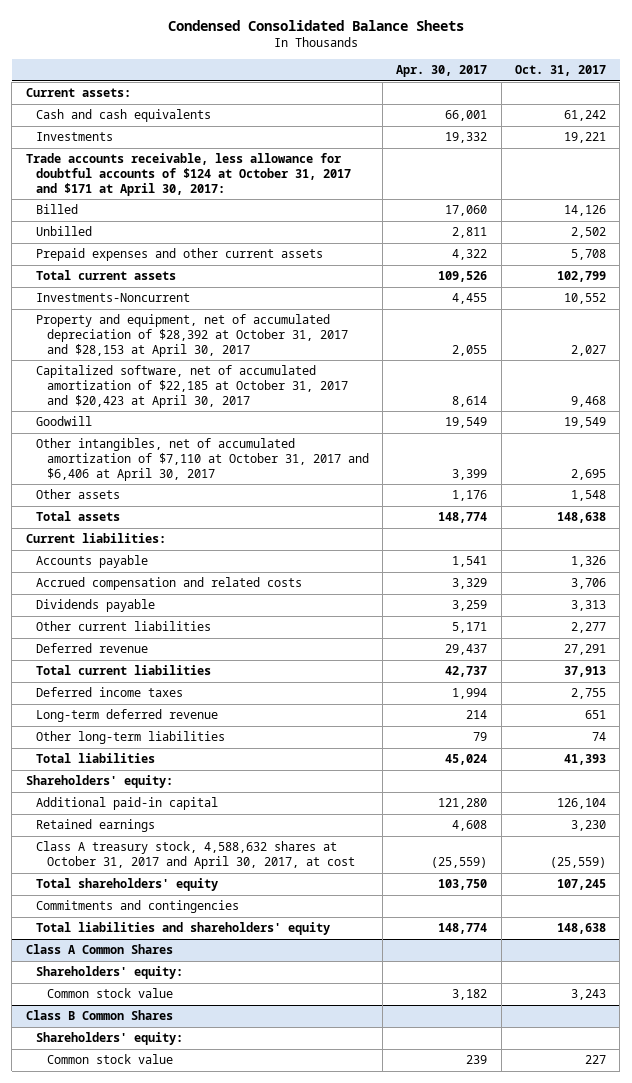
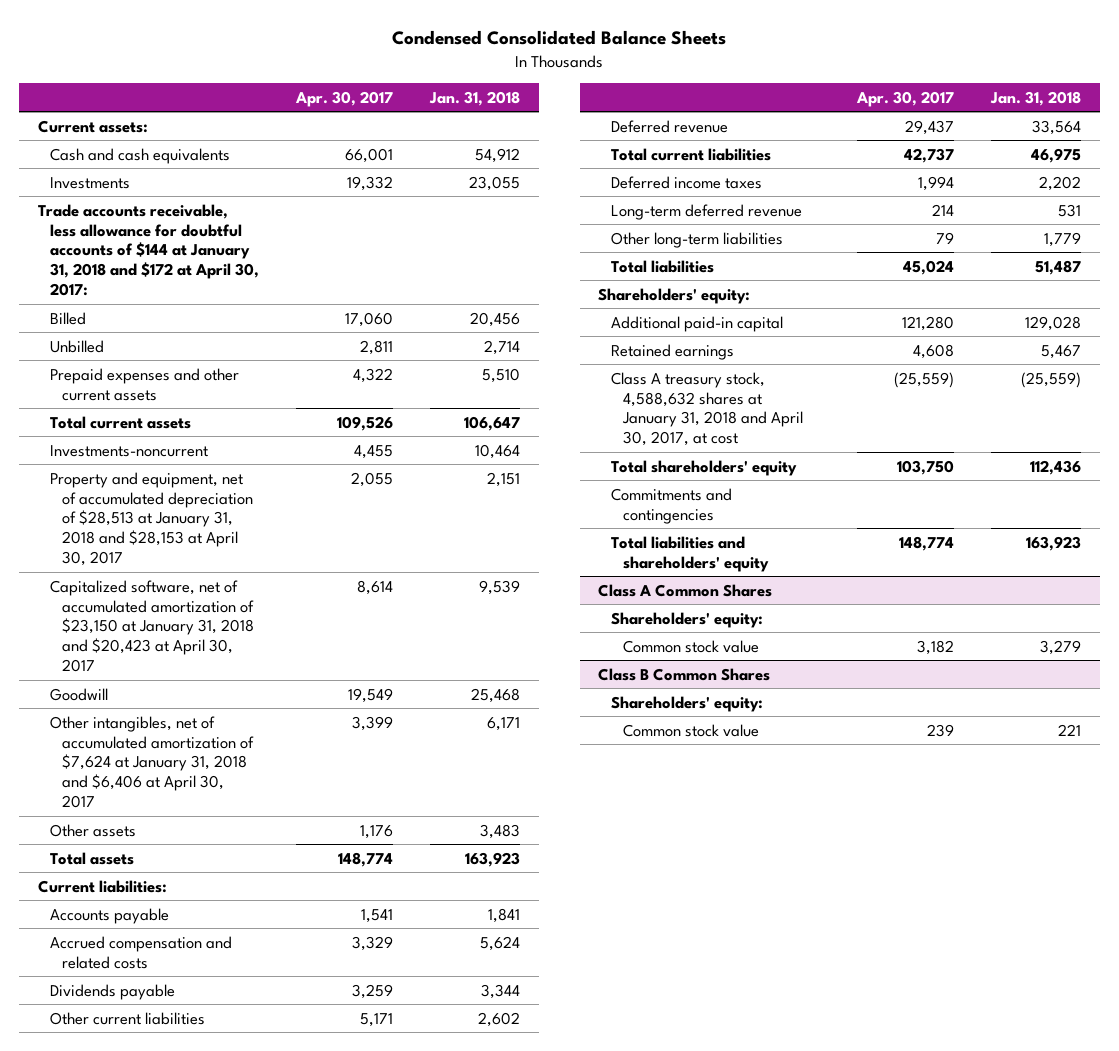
- | Apr. 30, 2017 | Oct. 31, 2017
+ | Apr. 30, 2017 | Jan. 31, 2018
- Trade accounts receivable, less allowance for doubtful accounts of $124 at October 31, 2017 and $171 at April 30, 2017:
+ Trade accounts receivable, less allowance for doubtful accounts of $144 at January 31, 2018 and $172 at April 30, 2017:
- Investments-Noncurrent | 4,455 | 10,552
- Property and equipment, net of accumulated depreciation of $28,392 at October 31, 2017 and $28,153 at April 30, 2017 | 2,055 | 2,027
- Capitalized software, net of accumulated amortization of $22,185 at October 31, 2017 and $20,423 at April 30, 2017 | 8,614 | 9,468
+ Investments-noncurrent | 4,455 | 10,464
+ Property and equipment, net of accumulated depreciation of $28,513 at January 31, 2018 and $28,153 at April 30, 2017 | 2,055 | 2,151
+ Capitalized software, net of accumulated amortization of $23,150 at January 31, 2018 and $20,423 at April 30, 2017 | 8,614 | 9,539
- Other intangibles, net of accumulated amortization of $7,110 at October 31, 2017 and $6,406 at April 30, 2017 | 3,399 | 2,695
+ Other intangibles, net of accumulated amortization of $7,624 at January 31, 2018 and $6,406 at April 30, 2017 | 3,399 | 6,171
- Class A treasury stock, 4,588,632 shares at October 31, 2017 and April 30, 2017, at cost | (25,559) | (25,559)
+ Class A treasury stock, 4,588,632 shares at January 31, 2018 and April 30, 2017, at cost | (25,559) | (25,559)

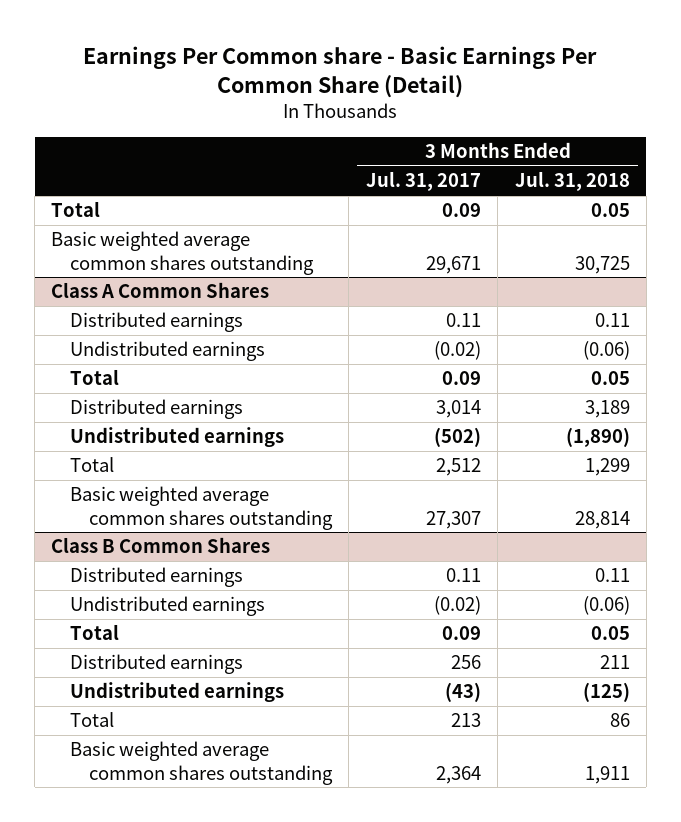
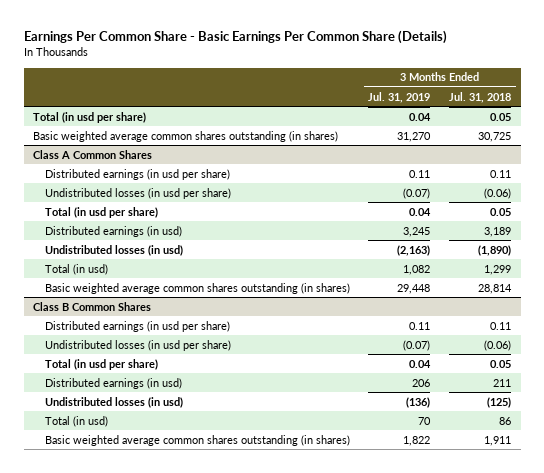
- Earnings Per Common share - Basic Earnings Per Common Share (Detail)
+ Earnings Per Common Share - Basic Earnings Per Common Share (Details)
- | 3 Months Ended Jul. 31, 2017 | 3 Months Ended Jul. 31, 2018
+ | 3 Months Ended Jul. 31, 2019 | 3 Months Ended Jul. 31, 2018
- Total | 0.09 | 0.05
- Basic weighted average common shares outstanding | 29,671 | 30,725
+ Total (in usd per share) | 0.04 | 0.05
+ Basic weighted average common shares outstanding (in shares) | 31,270 | 30,725
@ Class A Common Shares
- Distributed earnings | 0.11 | 0.11
- Undistributed earnings | (0.02) | (0.06)
- Total | 0.09 | 0.05
- Distributed earnings | 3,014 | 3,189
- Undistributed earnings | (502) | (1,890)
- Total | 2,512 | 1,299
- Basic weighted average common shares outstanding | 27,307 | 28,814
+ Distributed earnings (in usd per share) | 0.11 | 0.11
+ Undistributed losses (in usd per share) | (0.07) | (0.06)
+ Total (in usd per share) | 0.04 | 0.05
+ Distributed earnings (in usd) | 3,245 | 3,189
+ Undistributed losses (in usd) | (2,163) | (1,890)
+ Total (in usd) | 1,082 | 1,299
+ Basic weighted average common shares outstanding (in shares) | 29,448 | 28,814
@ Class B Common Shares
- Distributed earnings | 0.11 | 0.11
- Undistributed earnings | (0.02) | (0.06)
- Total | 0.09 | 0.05
- Distributed earnings | 256 | 211
- Undistributed earnings | (43) | (125)
- Total | 213 | 86
- Basic weighted average common shares outstanding | 2,364 | 1,911
+ Distributed earnings (in usd per share) | 0.11 | 0.11
+ Undistributed losses (in usd per share) | (0.07) | (0.06)
+ Total (in usd per share) | 0.04 | 0.05
+ Distributed earnings (in usd) | 206 | 211
+ Undistributed losses (in usd) | (136) | (125)
+ Total (in usd) | 70 | 86
+ Basic weighted average common shares outstanding (in shares) | 1,822 | 1,911

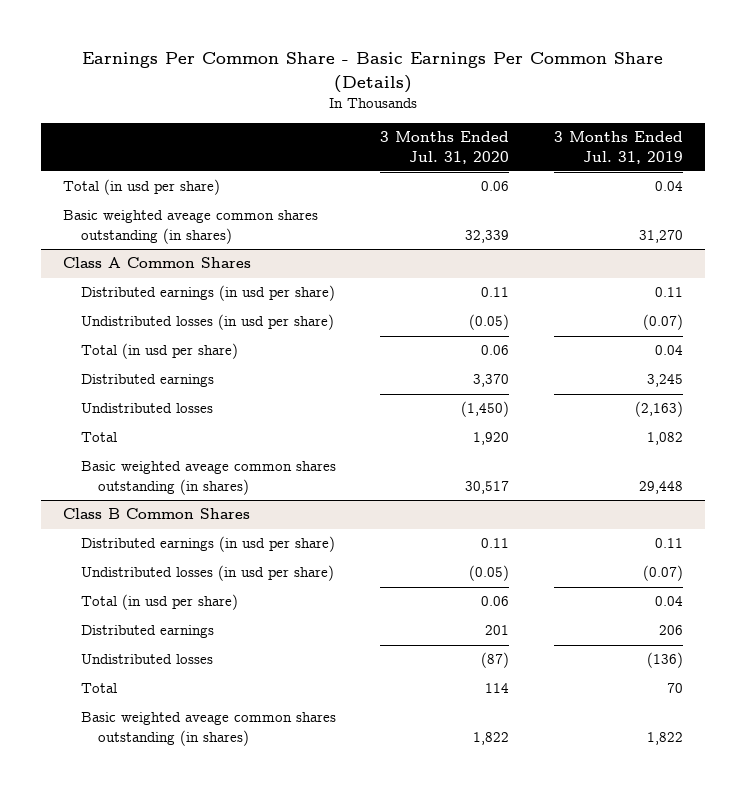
- | 3 Months Ended Jul. 31, 2019 | 3 Months Ended Jul. 31, 2018
+ | 3 Months Ended Jul. 31, 2020 | 3 Months Ended Jul. 31, 2019
- Basic weighted average common shares outstanding (in shares) | 31,270 | 30,725
+ Basic weighted aveage common shares outstanding (in shares) | 32,339 | 31,270
@ Class A Common Shares
- Distributed earnings (in usd) | 3,245 | 3,189
- Undistributed losses (in usd) | (2,163) | (1,890)
- Total (in usd) | 1,082 | 1,299
- Basic weighted average common shares outstanding (in shares) | 29,448 | 28,814
+ Distributed earnings | 3,370 | 3,245
+ Undistributed losses | (1,450) | (2,163)
+ Total | 1,920 | 1,082
+ Basic weighted aveage common shares outstanding (in shares) | 30,517 | 29,448
@ Class B Common Shares
- Distributed earnings (in usd) | 206 | 211
- Undistributed losses (in usd) | (136) | (125)
- Total (in usd) | 70 | 86
- Basic weighted average common shares outstanding (in shares) | 1,822 | 1,911
+ Distributed earnings | 201 | 206
+ Undistributed losses | (87) | (136)
+ Total | 114 | 70
+ Basic weighted aveage common shares outstanding (in shares) | 1,822 | 1,822

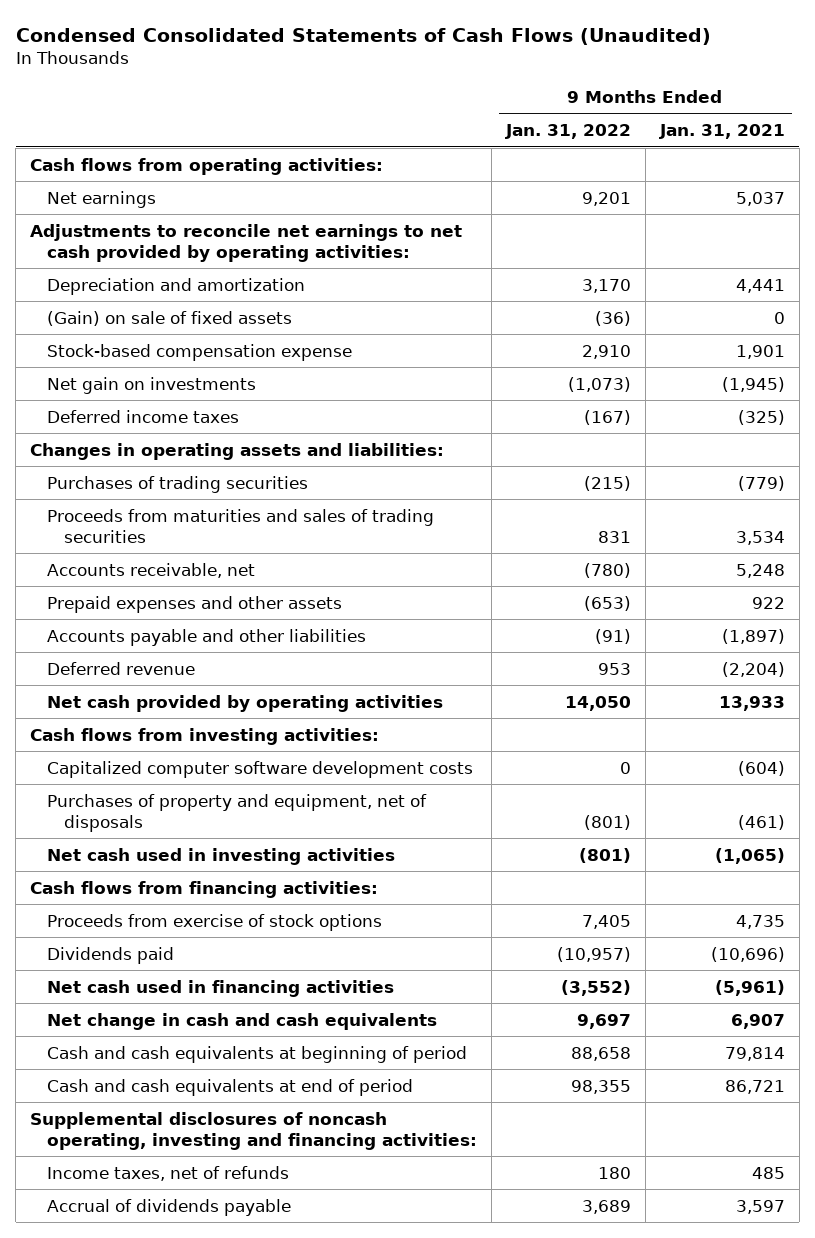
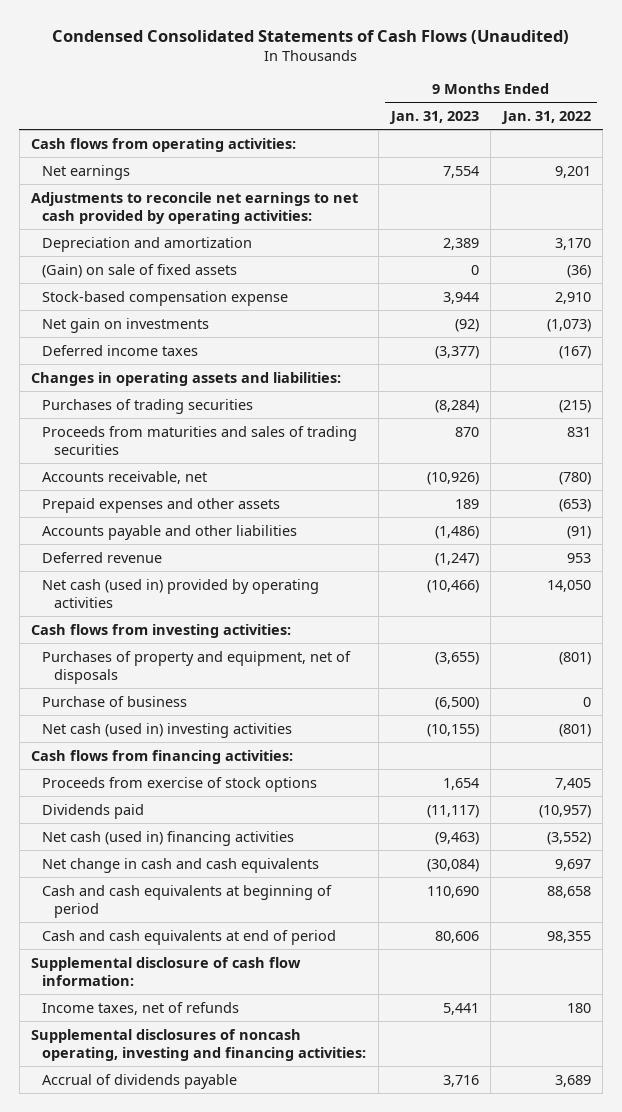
- | 9 Months Ended Jan. 31, 2022 | 9 Months Ended Jan. 31, 2021
+ | 9 Months Ended Jan. 31, 2023 | 9 Months Ended Jan. 31, 2022
- Net cash provided by operating activities | 14,050 | 13,933
+ Net cash (used in) provided by operating activities | (10,466) | 14,050
- Capitalized computer software development costs | 0 | (604)
- Net cash used in investing activities | (801) | (1,065)
+ Purchase of business | (6,500) | 0
+ Net cash (used in) investing activities | (10,155) | (801)
- Net cash used in financing activities | (3,552) | (5,961)
+ Net cash (used in) financing activities | (9,463) | (3,552)
+ Supplemental disclosure of cash flow information:
moved down: Supplemental disclosures of noncash operating, investing and financing activities:

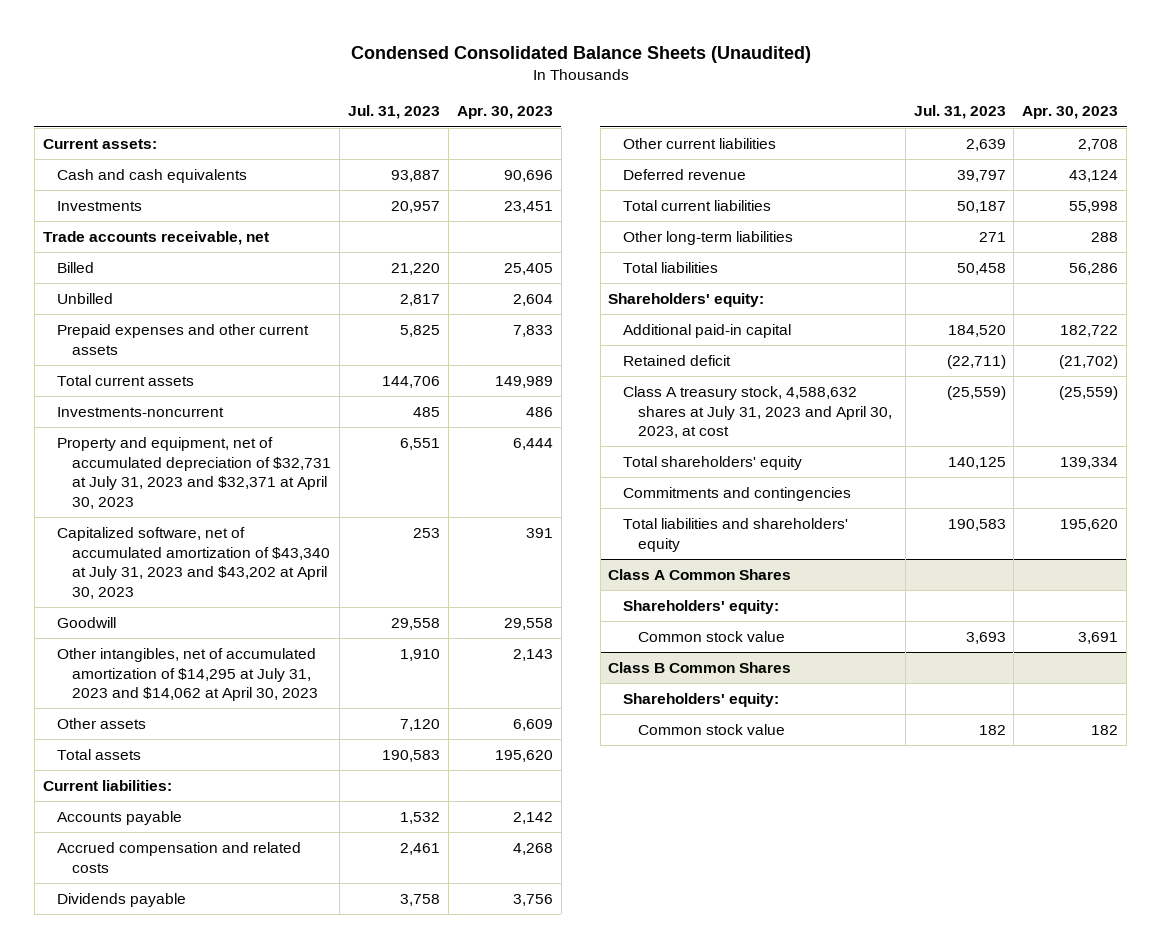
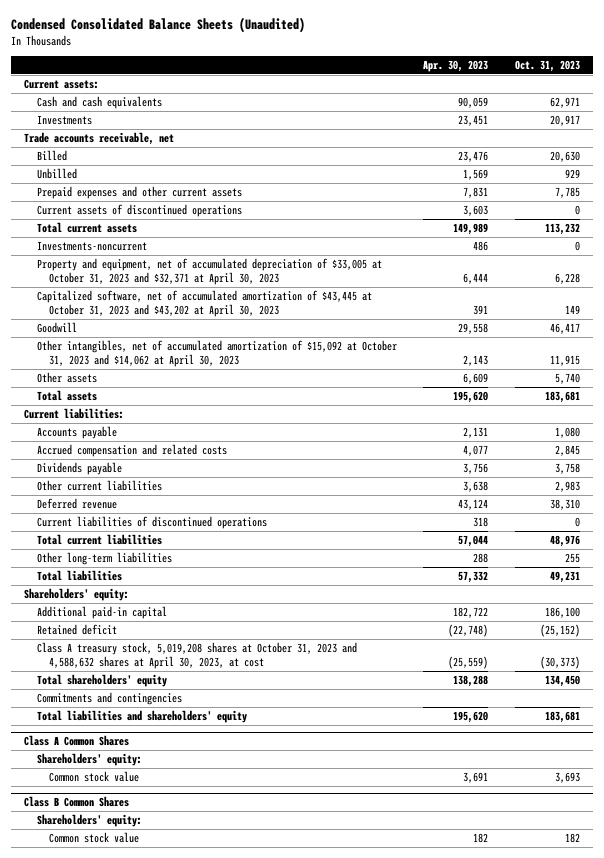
- | Jul. 31, 2023 | Apr. 30, 2023
+ | Apr. 30, 2023 | Oct. 31, 2023
- Cash and cash equivalents | 93,887 | 90,696
+ Cash and cash equivalents | 90,059 | 62,971
- Billed | 21,220 | 25,405
- Unbilled | 2,817 | 2,604
- Prepaid expenses and other current assets | 5,825 | 7,833
+ Billed | 23,476 | 20,630
+ Unbilled | 1,569 | 929
+ Prepaid expenses and other current assets | 7,831 | 7,785
+ Current assets of discontinued operations | 3,603 | 0
- Property and equipment, net of accumulated depreciation of $32,731 at July 31, 2023 and $32,371 at April 30, 2023 | 6,551 | 6,444
- Capitalized software, net of accumulated amortization of $43,340 at July 31, 2023 and $43,202 at April 30, 2023 | 253 | 391
+ Property and equipment, net of accumulated depreciation of $33,005 at October 31, 2023 and $32,371 at April 30, 2023 | 6,444 | 6,228
+ Capitalized software, net of accumulated amortization of $43,445 at October 31, 2023 and $43,202 at April 30, 2023 | 391 | 149
- Other intangibles, net of accumulated amortization of $14,295 at July 31, 2023 and $14,062 at April 30, 2023 | 1,910 | 2,143
+ Other intangibles, net of accumulated amortization of $15,092 at October 31, 2023 and $14,062 at April 30, 2023 | 2,143 | 11,915
- Accounts payable | 1,532 | 2,142
- Accrued compensation and related costs | 2,461 | 4,268
+ Accounts payable | 2,131 | 1,080
+ Accrued compensation and related costs | 4,077 | 2,845
- Other current liabilities | 2,639 | 2,708
+ Other current liabilities | 3,638 | 2,983
- Total current liabilities | 50,187 | 55,998
+ Current liabilities of discontinued operations | 318 | 0
+ Total current liabilities | 57,044 | 48,976
- Total liabilities | 50,458 | 56,286
+ Total liabilities | 57,332 | 49,231
- Retained deficit | (22,711) | (21,702)
- Class A treasury stock, 4,588,632 shares at July 31, 2023 and April 30, 2023, at cost | (25,559) | (25,559)
- Total shareholders' equity | 140,125 | 139,334
+ Retained deficit | (22,748) | (25,152)
+ Class A treasury stock, 5,019,208 shares at October 31, 2023 and 4,588,632 shares at April 30, 2023, at cost | (25,559) | (30,373)
+ Total shareholders' equity | 138,288 | 134,450

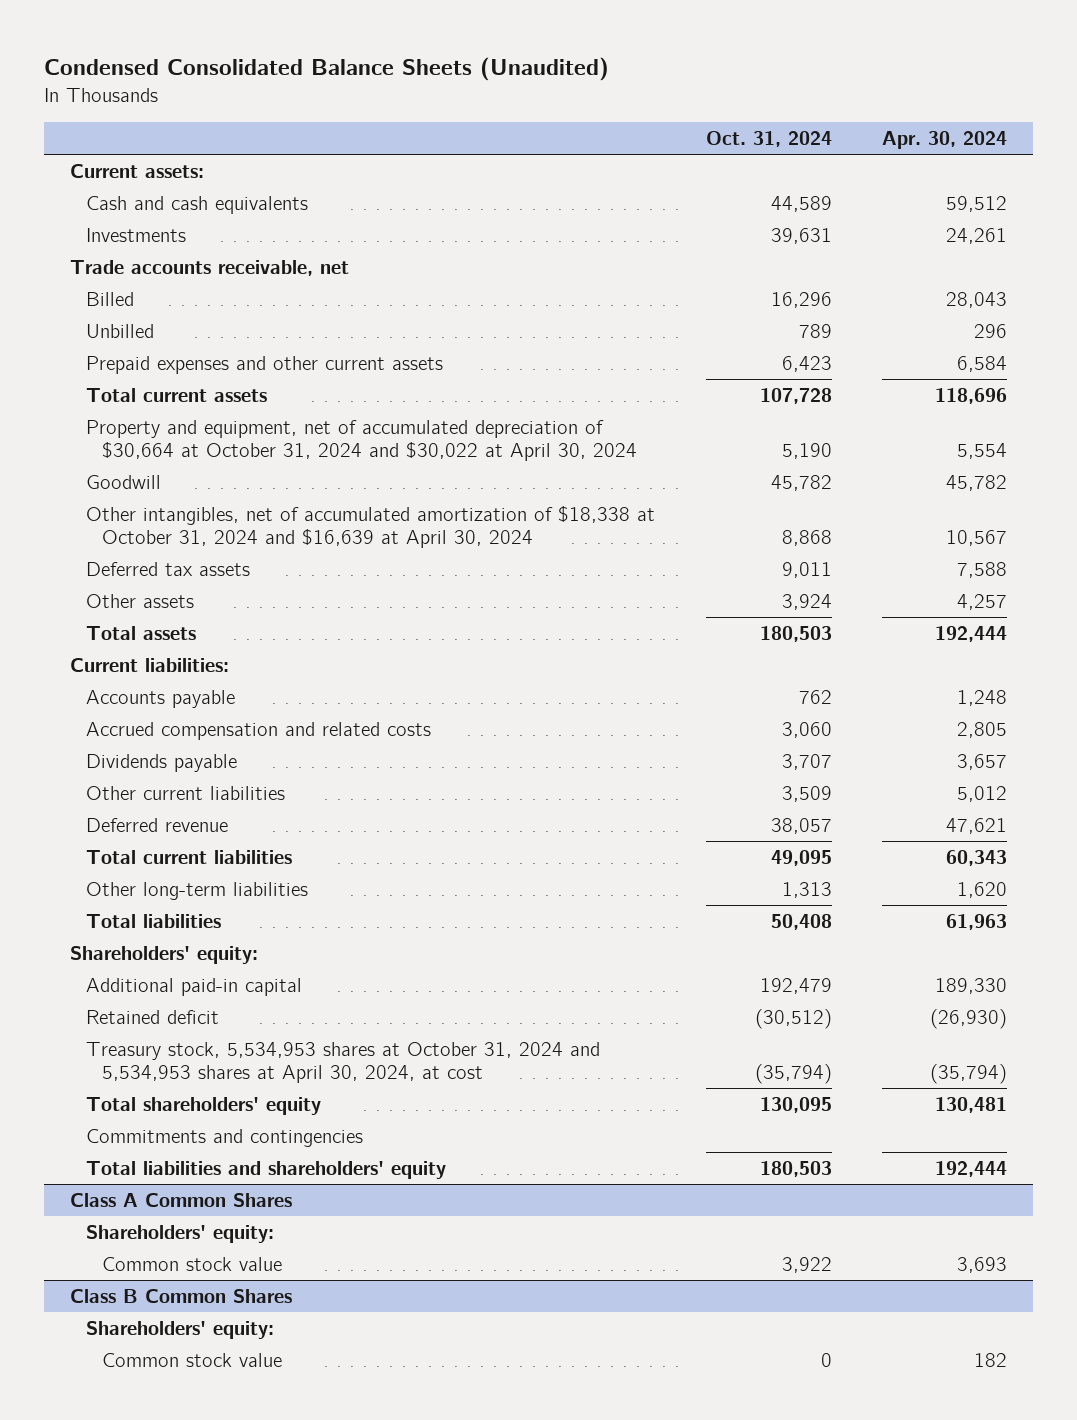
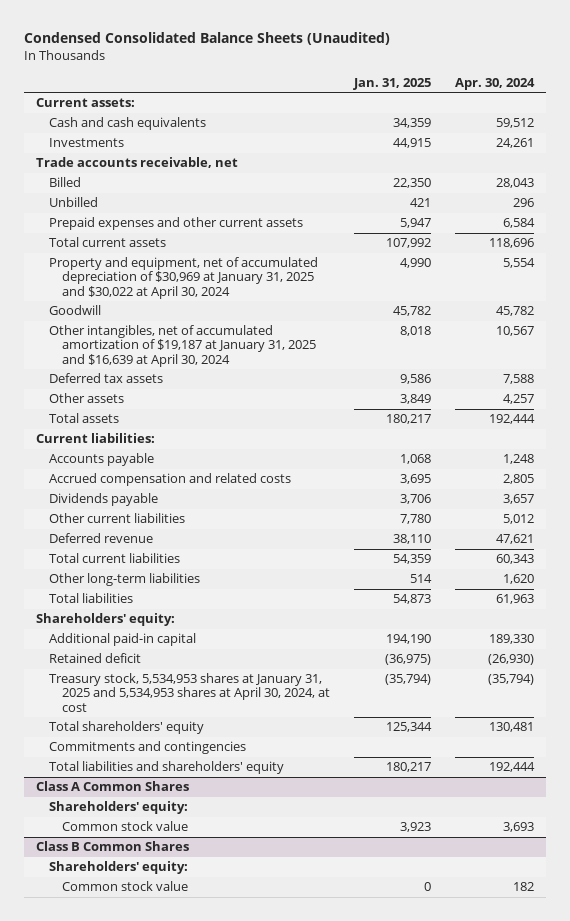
- | Oct. 31, 2024 | Apr. 30, 2024
+ | Jan. 31, 2025 | Apr. 30, 2024
- Property and equipment, net of accumulated depreciation of $30,664 at October 31, 2024 and $30,022 at April 30, 2024 | 5,190 | 5,554
+ Property and equipment, net of accumulated depreciation of $30,969 at January 31, 2025 and $30,022 at April 30, 2024 | 4,990 | 5,554
- Other intangibles, net of accumulated amortization of $18,338 at October 31, 2024 and $16,639 at April 30, 2024 | 8,868 | 10,567
+ Other intangibles, net of accumulated amortization of $19,187 at January 31, 2025 and $16,639 at April 30, 2024 | 8,018 | 10,567
- Treasury stock, 5,534,953 shares at October 31, 2024 and 5,534,953 shares at April 30, 2024, at cost | (35,794) | (35,794)
+ Treasury stock, 5,534,953 shares at January 31, 2025 and 5,534,953 shares at April 30, 2024, at cost | (35,794) | (35,794)

